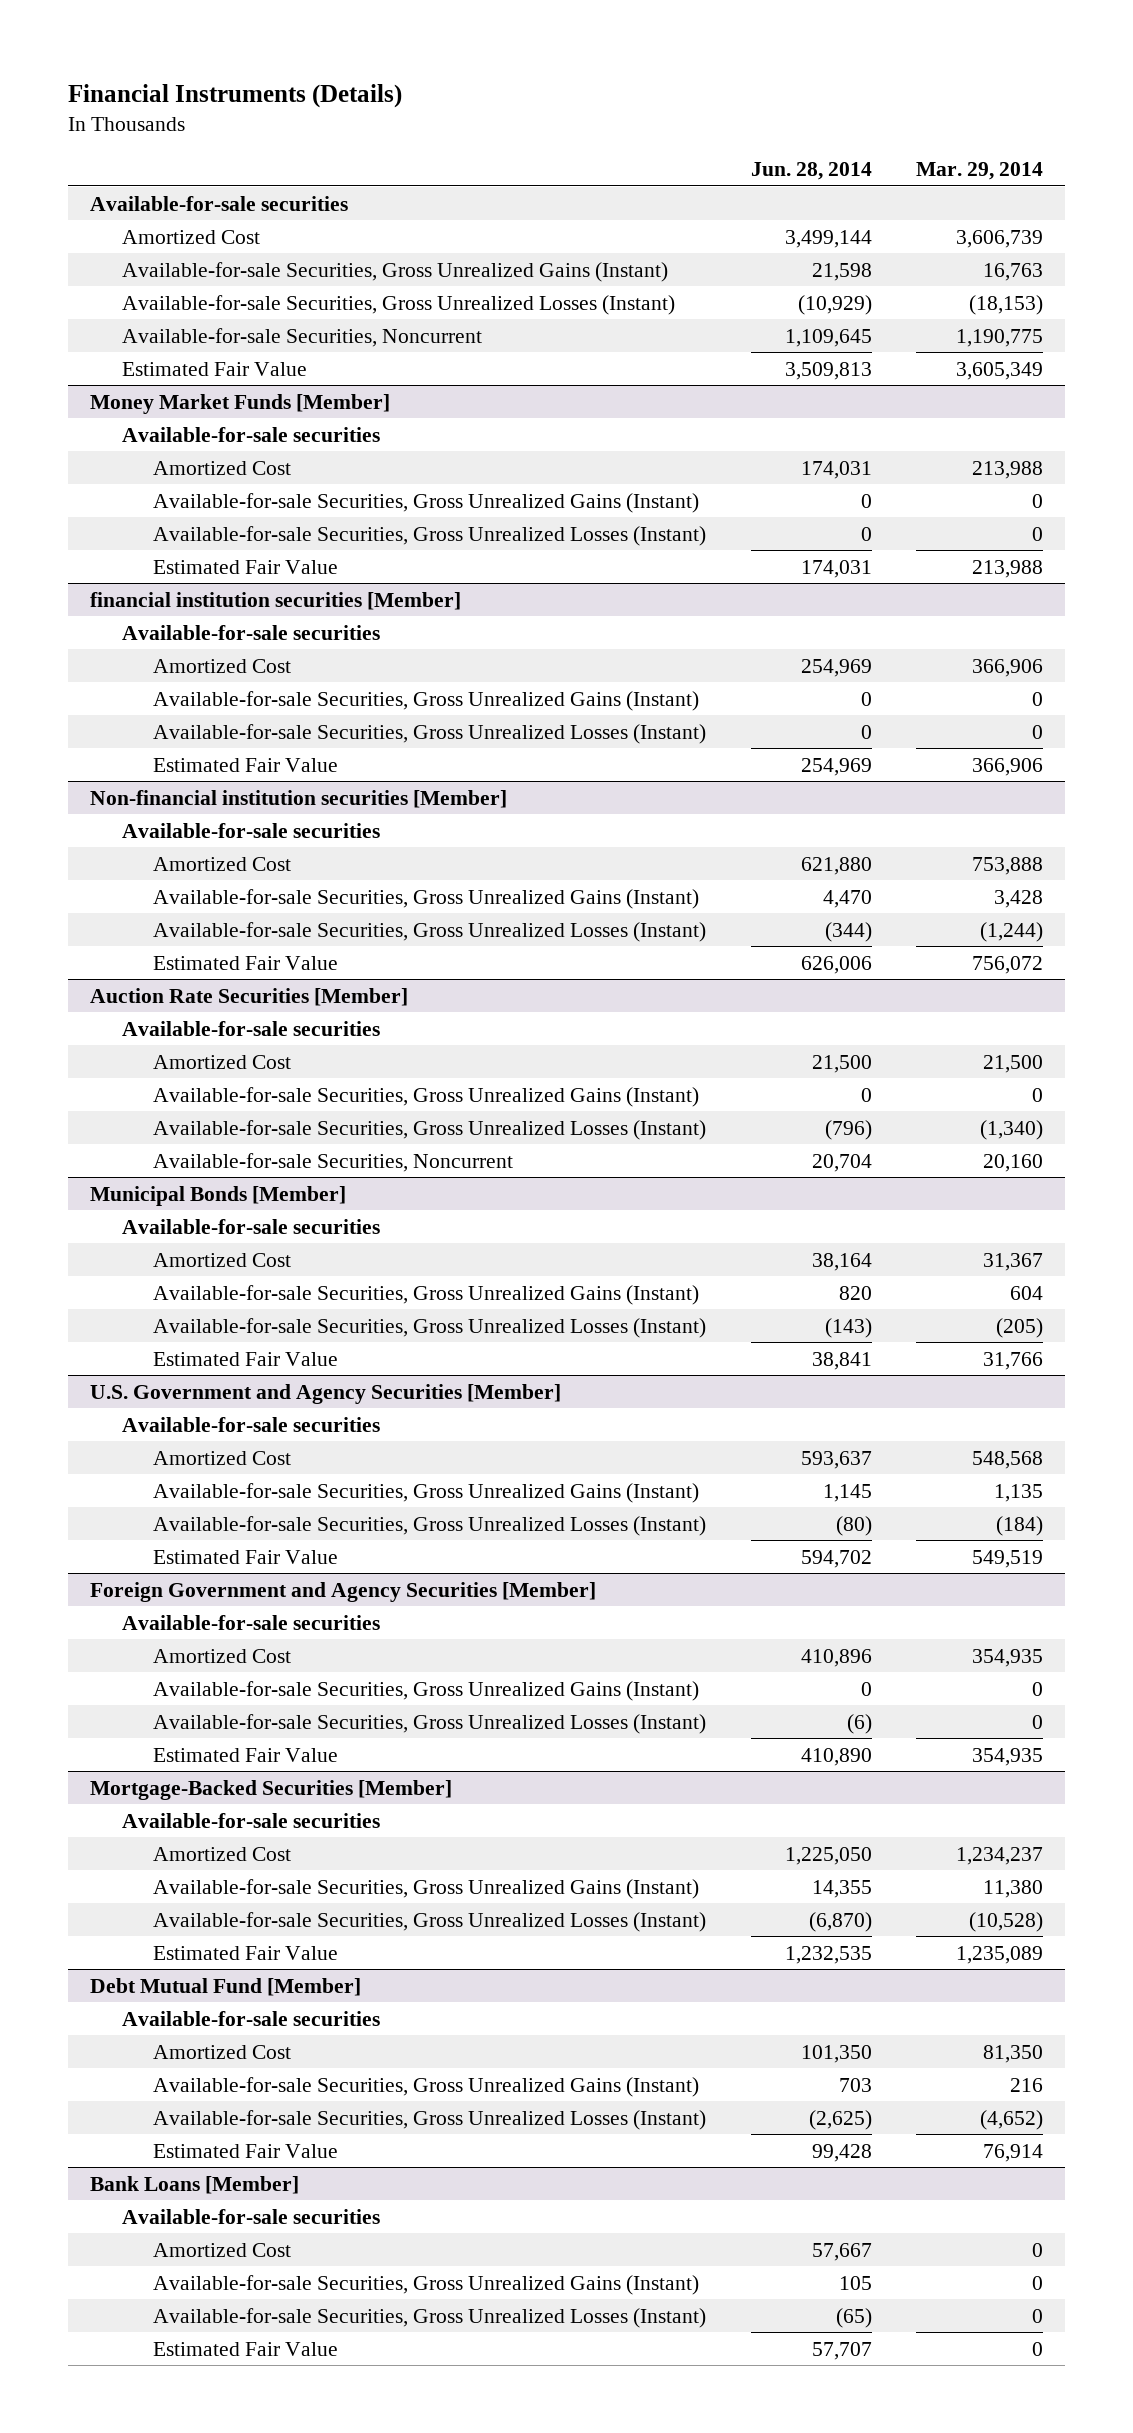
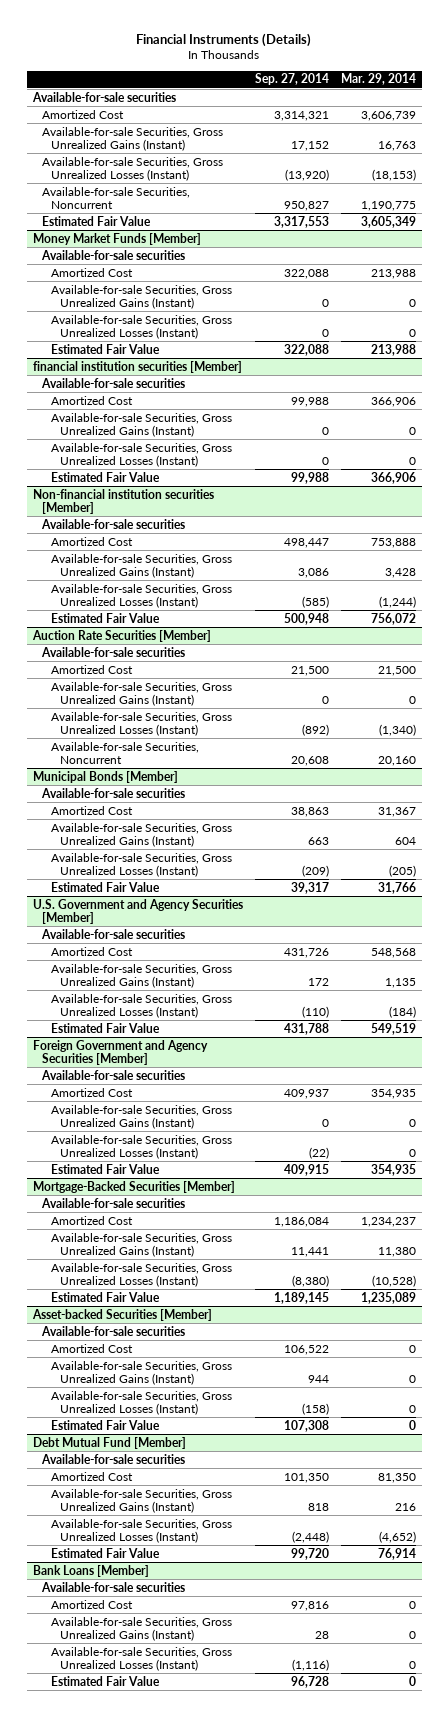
- | Jun. 28, 2014 | Mar. 29, 2014
+ | Sep. 27, 2014 | Mar. 29, 2014
+ Asset-backed Securities [Member]
+ Available-for-sale securities
+ Amortized Cost | 106,522 | 0
+ Available-for-sale Securities, Gross Unrealized Gains (Instant) | 944 | 0
+ Available-for-sale Securities, Gross Unrealized Losses (Instant) | (158) | 0
+ Estimated Fair Value | 107,308 | 0

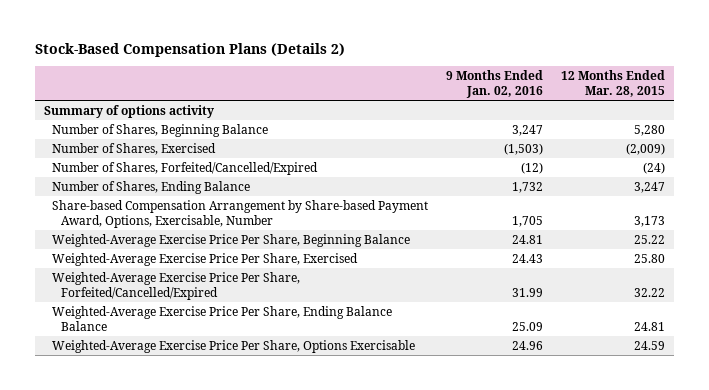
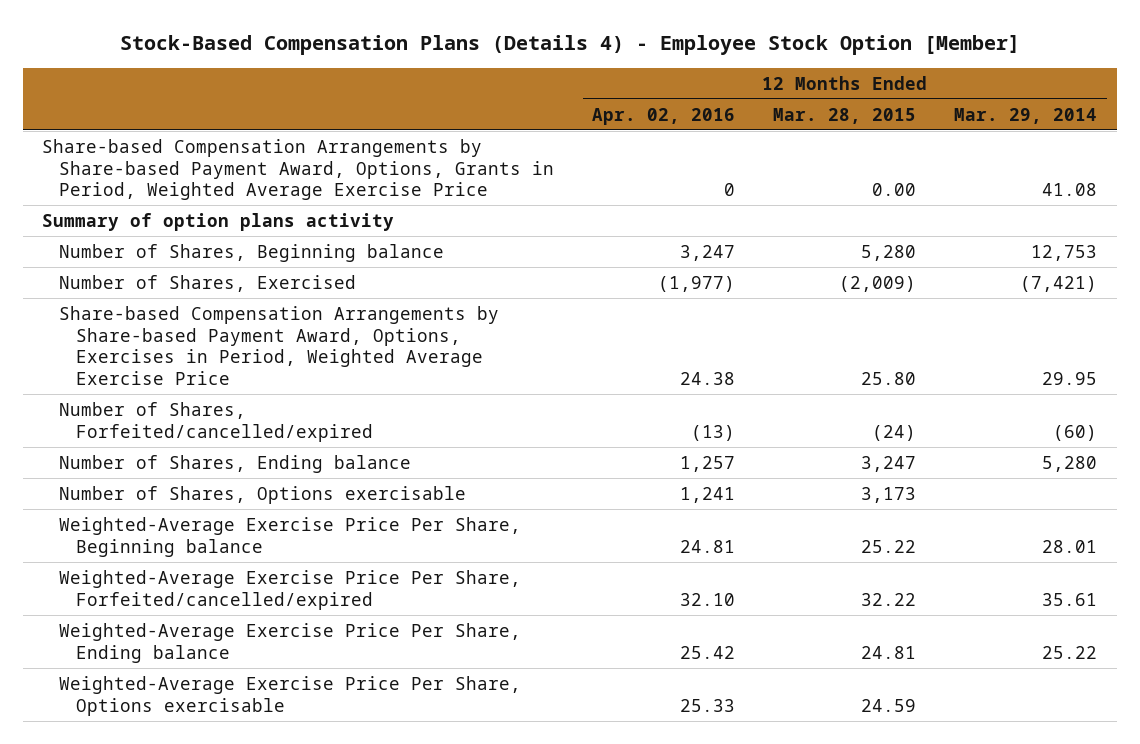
- Stock-Based Compensation Plans (Details 2)
+ Stock-Based Compensation Plans (Details 4) - Employee Stock Option [Member]
- | 9 Months Ended Jan. 02, 2016 | 12 Months Ended Mar. 28, 2015
+ | 12 Months Ended Apr. 02, 2016 | 12 Months Ended Mar. 28, 2015 | 12 Months Ended Mar. 29, 2014
- Summary of options activity
- Number of Shares, Beginning Balance | 3,247 | 5,280
+ Share-based Compensation Arrangements by Share-based Payment Award, Options, Grants in Period, Weighted Average Exercise Price | 0 | 0.00 | 41.08
+ Summary of option plans activity
+ Number of Shares, Beginning balance | 3,247 | 5,280 | 12,753
- Number of Shares, Forfeited/Cancelled/Expired | (12) | (24)
- Number of Shares, Ending Balance | 1,732 | 3,247
- Share-based Compensation Arrangement by Share-based Payment Award, Options, Exercisable, Number | 1,705 | 3,173
- Weighted-Average Exercise Price Per Share, Beginning Balance | 24.81 | 25.22
- Weighted-Average Exercise Price Per Share, Exercised | 24.43 | 25.80
- Weighted-Average Exercise Price Per Share, Forfeited/Cancelled/Expired | 31.99 | 32.22
- Weighted-Average Exercise Price Per Share, Ending Balance Balance | 25.09 | 24.81
- Weighted-Average Exercise Price Per Share, Options Exercisable | 24.96 | 24.59
+ Share-based Compensation Arrangements by Share-based Payment Award, Options, Exercises in Period, Weighted Average Exercise Price | 24.38 | 25.80 | 29.95
+ Number of Shares, Forfeited/cancelled/expired | (13) | (24) | (60)
+ Number of Shares, Ending balance | 1,257 | 3,247 | 5,280
+ Number of Shares, Options exercisable | 1,241 | 3,173 |
+ Weighted-Average Exercise Price Per Share, Beginning balance | 24.81 | 25.22 | 28.01
+ Weighted-Average Exercise Price Per Share, Forfeited/cancelled/expired | 32.10 | 32.22 | 35.61
+ Weighted-Average Exercise Price Per Share, Ending balance | 25.42 | 24.81 | 25.22
+ Weighted-Average Exercise Price Per Share, Options exercisable | 25.33 | 24.59 |

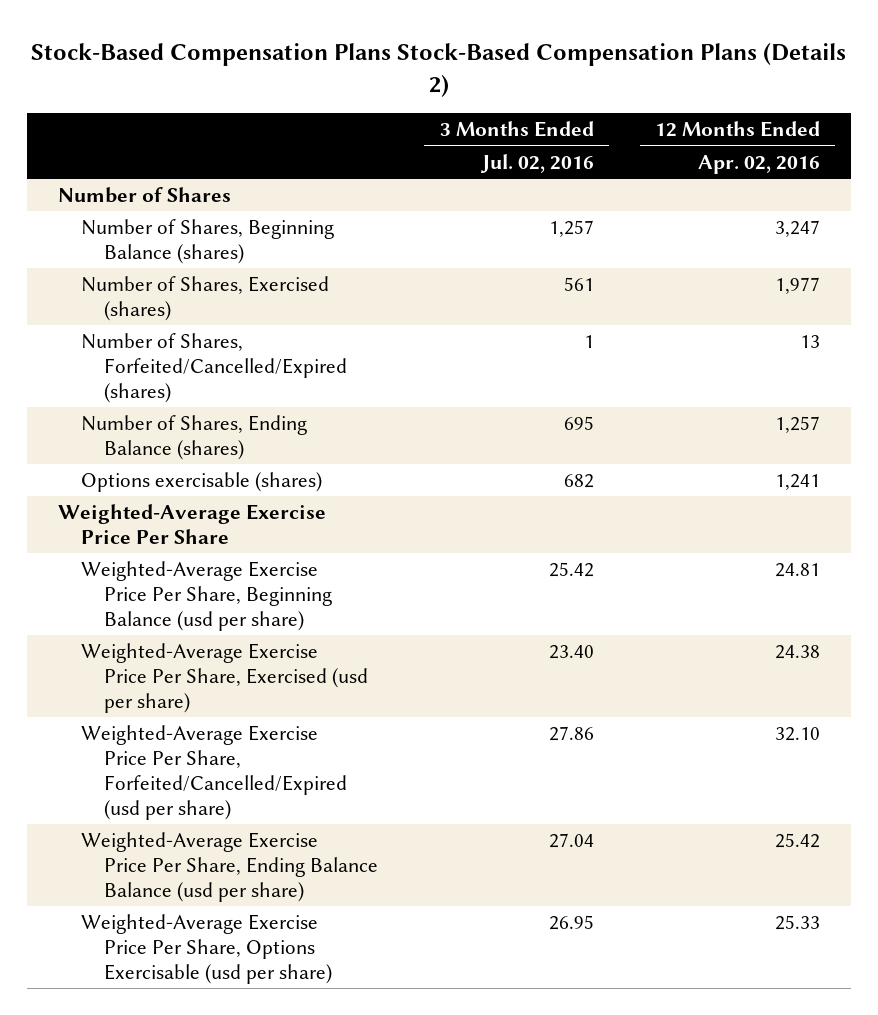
- Stock-Based Compensation Plans (Details 4) - Employee Stock Option [Member]
+ Stock-Based Compensation Plans Stock-Based Compensation Plans (Details 2)
- | 12 Months Ended Apr. 02, 2016 | 12 Months Ended Mar. 28, 2015 | 12 Months Ended Mar. 29, 2014
+ | 3 Months Ended Jul. 02, 2016 | 12 Months Ended Apr. 02, 2016
- Share-based Compensation Arrangements by Share-based Payment Award, Options, Grants in Period, Weighted Average Exercise Price | 0 | 0.00 | 41.08
- Summary of option plans activity
- Number of Shares, Beginning balance | 3,247 | 5,280 | 12,753
- Number of Shares, Exercised | (1,977) | (2,009) | (7,421)
- Share-based Compensation Arrangements by Share-based Payment Award, Options, Exercises in Period, Weighted Average Exercise Price | 24.38 | 25.80 | 29.95
- Number of Shares, Forfeited/cancelled/expired | (13) | (24) | (60)
- Number of Shares, Ending balance | 1,257 | 3,247 | 5,280
- Number of Shares, Options exercisable | 1,241 | 3,173 |
- Weighted-Average Exercise Price Per Share, Beginning balance | 24.81 | 25.22 | 28.01
- Weighted-Average Exercise Price Per Share, Forfeited/cancelled/expired | 32.10 | 32.22 | 35.61
- Weighted-Average Exercise Price Per Share, Ending balance | 25.42 | 24.81 | 25.22
- Weighted-Average Exercise Price Per Share, Options exercisable | 25.33 | 24.59 |
+ Number of Shares
+ Number of Shares, Beginning Balance (shares) | 1,257 | 3,247
+ Number of Shares, Exercised (shares) | 561 | 1,977
+ Number of Shares, Forfeited/Cancelled/Expired (shares) | 1 | 13
+ Number of Shares, Ending Balance (shares) | 695 | 1,257
+ Options exercisable (shares) | 682 | 1,241
+ Weighted-Average Exercise Price Per Share
+ Weighted-Average Exercise Price Per Share, Beginning Balance (usd per share) | 25.42 | 24.81
+ Weighted-Average Exercise Price Per Share, Exercised (usd per share) | 23.40 | 24.38
+ Weighted-Average Exercise Price Per Share, Forfeited/Cancelled/Expired (usd per share) | 27.86 | 32.10
+ Weighted-Average Exercise Price Per Share, Ending Balance Balance (usd per share) | 27.04 | 25.42
+ Weighted-Average Exercise Price Per Share, Options Exercisable (usd per share) | 26.95 | 25.33

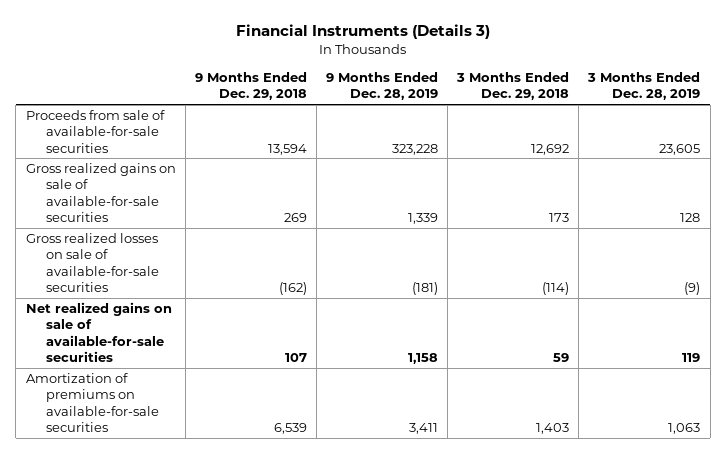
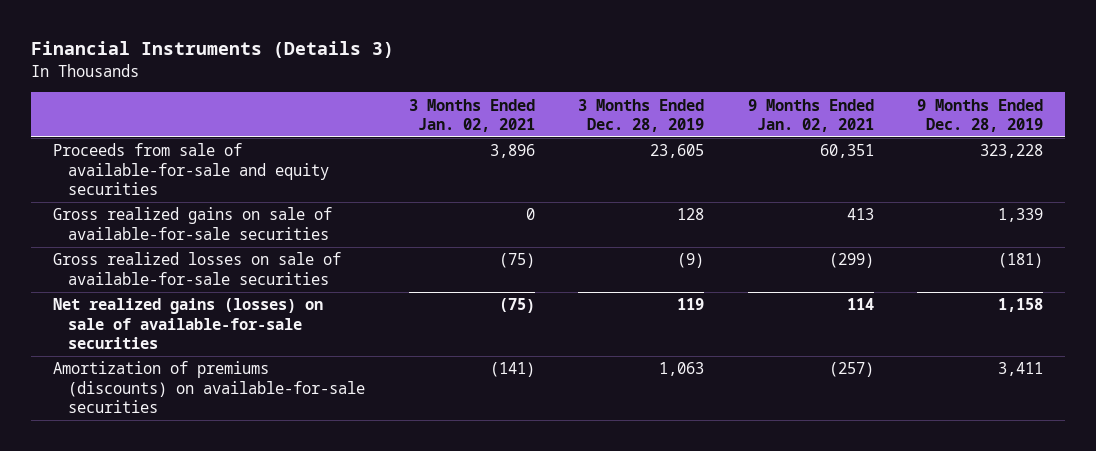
- | 9 Months Ended Dec. 29, 2018 | 9 Months Ended Dec. 28, 2019 | 3 Months Ended Dec. 29, 2018 | 3 Months Ended Dec. 28, 2019
+ | 3 Months Ended Jan. 02, 2021 | 3 Months Ended Dec. 28, 2019 | 9 Months Ended Jan. 02, 2021 | 9 Months Ended Dec. 28, 2019
- Proceeds from sale of available-for-sale securities | 13,594 | 323,228 | 12,692 | 23,605
+ Proceeds from sale of available-for-sale and equity securities | 3,896 | 23,605 | 60,351 | 323,228
- Net realized gains on sale of available-for-sale securities | 107 | 1,158 | 59 | 119
- Amortization of premiums on available-for-sale securities | 6,539 | 3,411 | 1,403 | 1,063
+ Net realized gains (losses) on sale of available-for-sale securities | (75) | 119 | 114 | 1,158
+ Amortization of premiums (discounts) on available-for-sale securities | (141) | 1,063 | (257) | 3,411

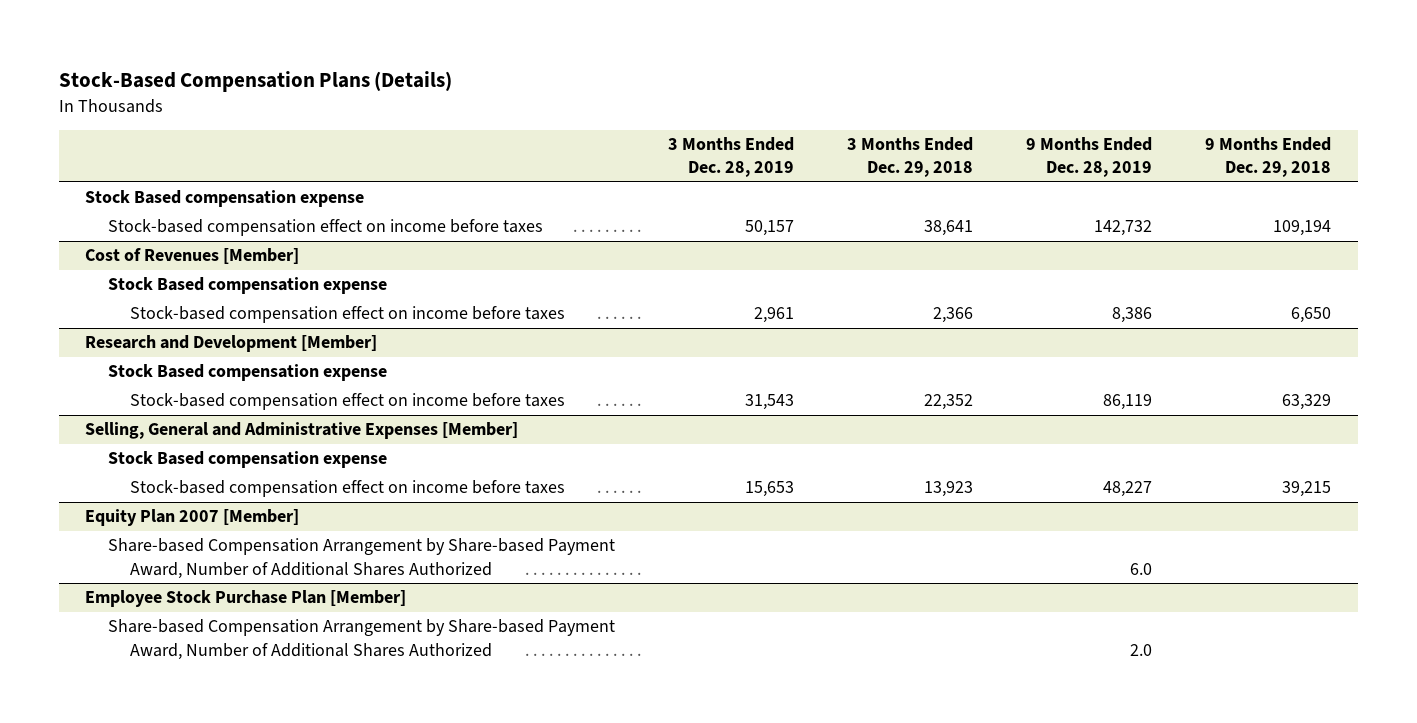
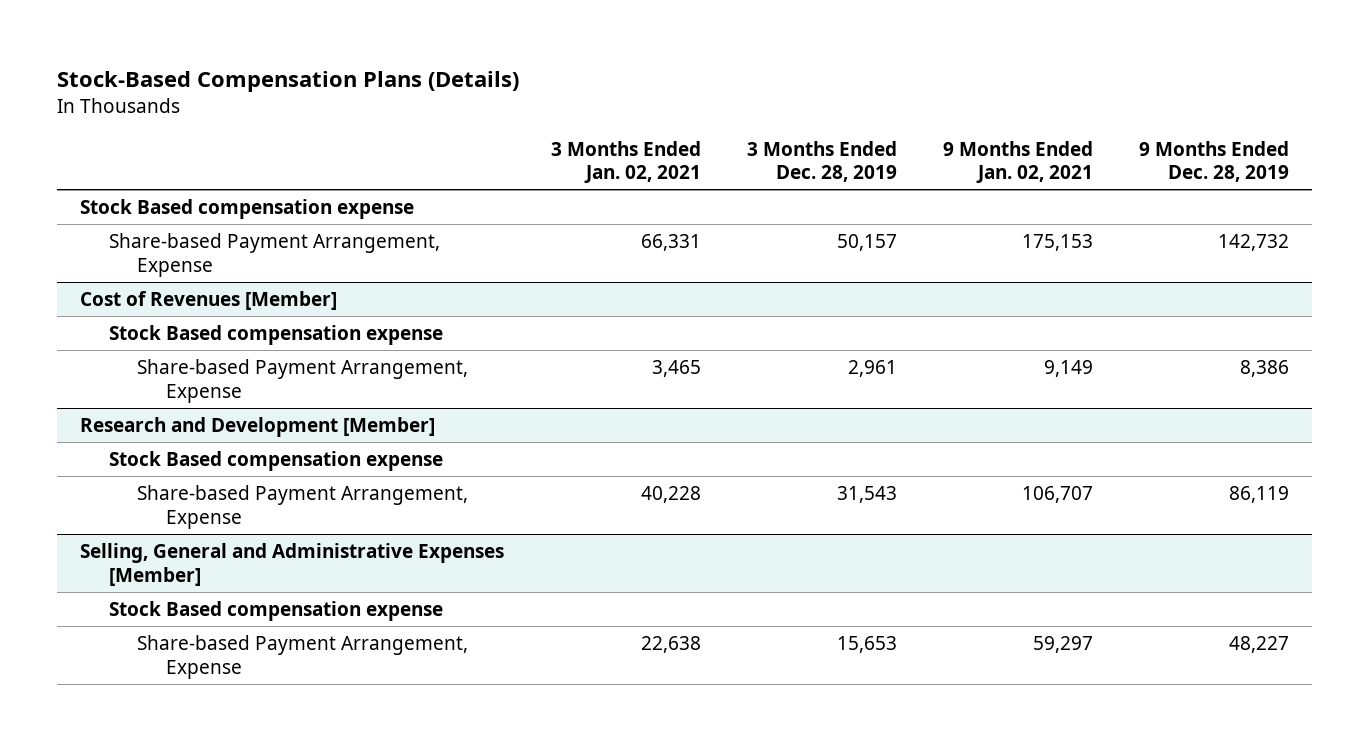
- | 3 Months Ended Dec. 28, 2019 | 3 Months Ended Dec. 29, 2018 | 9 Months Ended Dec. 28, 2019 | 9 Months Ended Dec. 29, 2018
+ | 3 Months Ended Jan. 02, 2021 | 3 Months Ended Dec. 28, 2019 | 9 Months Ended Jan. 02, 2021 | 9 Months Ended Dec. 28, 2019
- Stock-based compensation effect on income before taxes | 50,157 | 38,641 | 142,732 | 109,194
+ Share-based Payment Arrangement, Expense | 66,331 | 50,157 | 175,153 | 142,732
@ Cost of Revenues [Member]
- Stock-based compensation effect on income before taxes | 2,961 | 2,366 | 8,386 | 6,650
+ Share-based Payment Arrangement, Expense | 3,465 | 2,961 | 9,149 | 8,386
@ Research and Development [Member]
- Stock-based compensation effect on income before taxes | 31,543 | 22,352 | 86,119 | 63,329
+ Share-based Payment Arrangement, Expense | 40,228 | 31,543 | 106,707 | 86,119
@ Selling, General and Administrative Expenses [Member]
- Stock-based compensation effect on income before taxes | 15,653 | 13,923 | 48,227 | 39,215
- Equity Plan 2007 [Member]
- Share-based Compensation Arrangement by Share-based Payment Award, Number of Additional Shares Authorized | | | 6.0 |
- Employee Stock Purchase Plan [Member]
- Share-based Compensation Arrangement by Share-based Payment Award, Number of Additional Shares Authorized | | | 2.0 |
@ Selling, General and Administrative Expenses [Member]
+ Share-based Payment Arrangement, Expense | 22,638 | 15,653 | 59,297 | 48,227

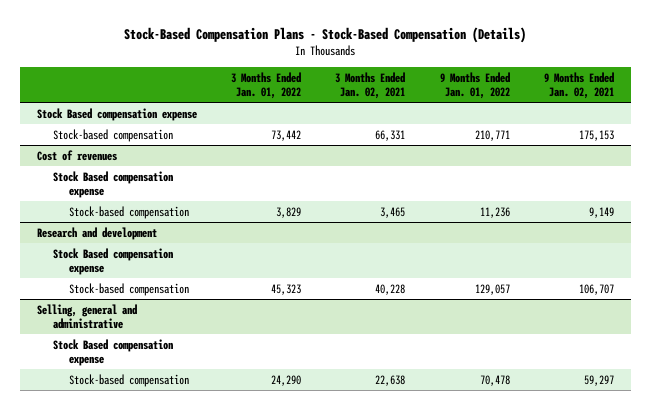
- Stock-Based Compensation Plans (Details)
+ Stock-Based Compensation Plans - Stock-Based Compensation (Details)
- | 3 Months Ended Jan. 02, 2021 | 3 Months Ended Dec. 28, 2019 | 9 Months Ended Jan. 02, 2021 | 9 Months Ended Dec. 28, 2019
+ | 3 Months Ended Jan. 01, 2022 | 3 Months Ended Jan. 02, 2021 | 9 Months Ended Jan. 01, 2022 | 9 Months Ended Jan. 02, 2021
- Share-based Payment Arrangement, Expense | 66,331 | 50,157 | 175,153 | 142,732
- Cost of Revenues [Member]
+ Stock-based compensation | 73,442 | 66,331 | 210,771 | 175,153
+ Cost of revenues
- Share-based Payment Arrangement, Expense | 3,465 | 2,961 | 9,149 | 8,386
- Research and Development [Member]
+ Stock-based compensation | 3,829 | 3,465 | 11,236 | 9,149
+ Research and development
- Share-based Payment Arrangement, Expense | 40,228 | 31,543 | 106,707 | 86,119
- Selling, General and Administrative Expenses [Member]
+ Stock-based compensation | 45,323 | 40,228 | 129,057 | 106,707
+ Selling, general and administrative
- Share-based Payment Arrangement, Expense | 22,638 | 15,653 | 59,297 | 48,227
+ Stock-based compensation | 24,290 | 22,638 | 70,478 | 59,297

